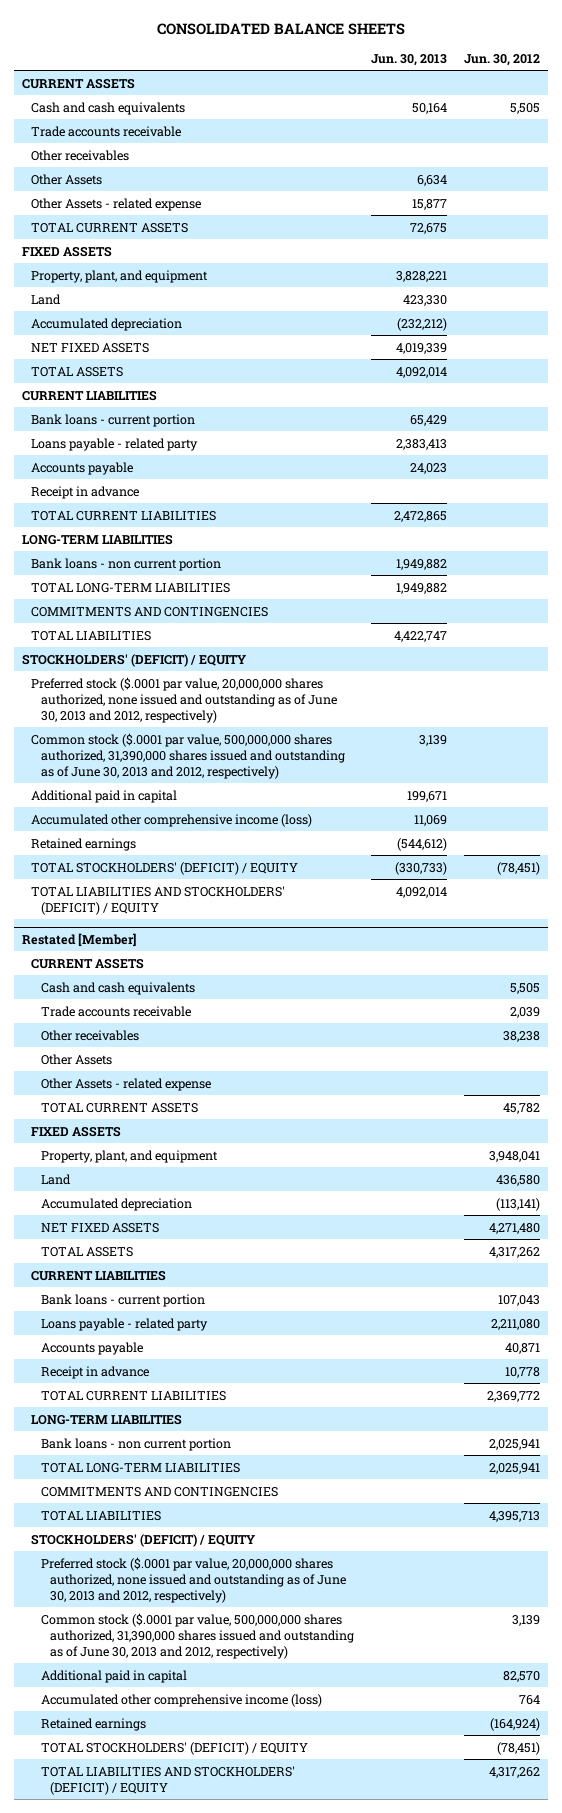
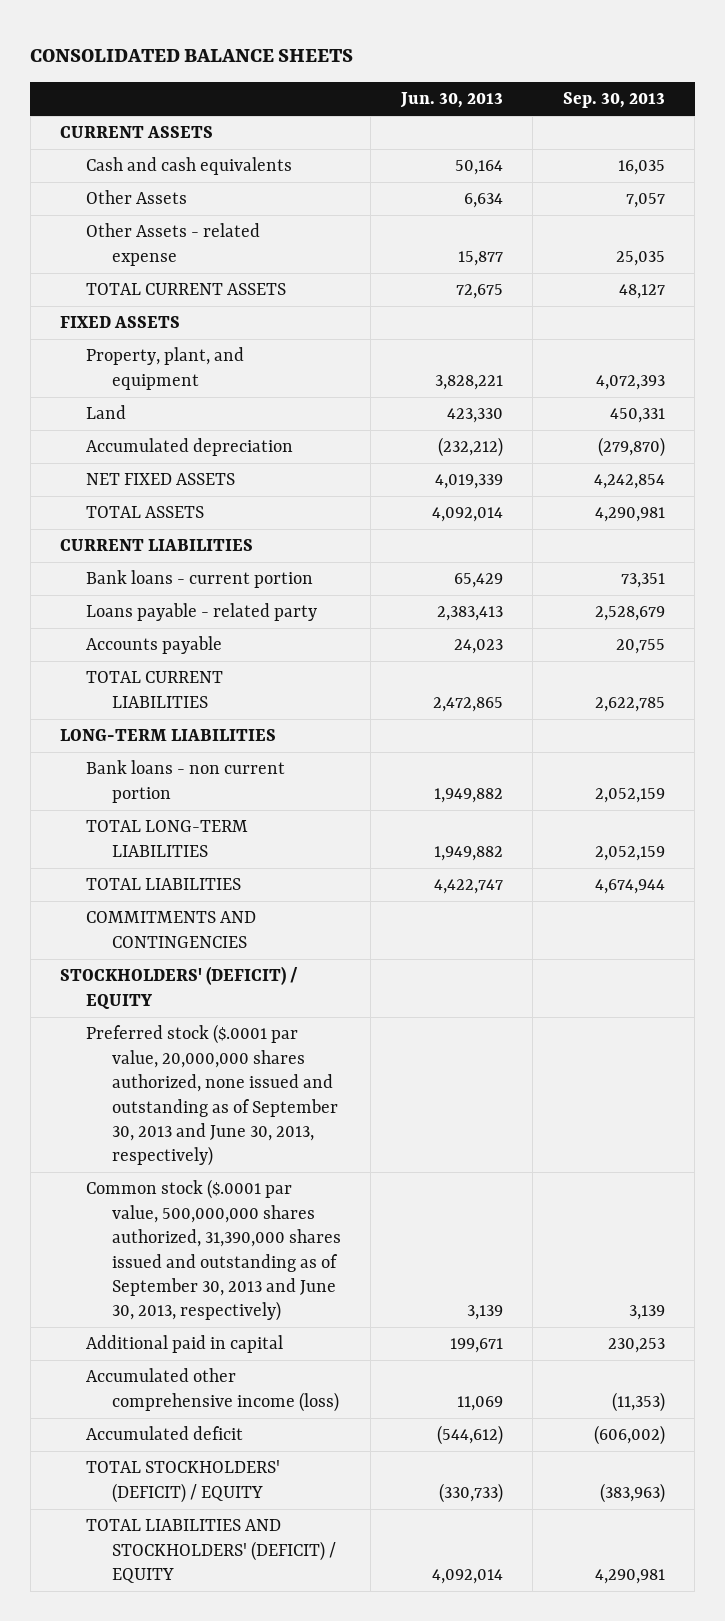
- | Jun. 30, 2013 | Jun. 30, 2012
+ | Jun. 30, 2013 | Sep. 30, 2013
- Trade accounts receivable
- Other receivables
- Receipt in advance
moved down: COMMITMENTS AND CONTINGENCIES
- Preferred stock ($.0001 par value, 20,000,000 shares authorized, none issued and outstanding as of June 30, 2013 and 2012, respectively)
- Common stock ($.0001 par value, 500,000,000 shares authorized, 31,390,000 shares issued and outstanding as of June 30, 2013 and 2012, respectively) | 3,139 |
+ Preferred stock ($.0001 par value, 20,000,000 shares authorized, none issued and outstanding as of September 30, 2013 and June 30, 2013, respectively)
+ Common stock ($.0001 par value, 500,000,000 shares authorized, 31,390,000 shares issued and outstanding as of September 30, 2013 and June 30, 2013, respectively) | 3,139 | 3,139
- Retained earnings | (544,612) |
+ Accumulated deficit | (544,612) | (606,002)
- Restated [Member]
- CURRENT ASSETS
- Cash and cash equivalents | | 5,505
- Trade accounts receivable | | 2,039
- Other receivables | | 38,238
- Other Assets
- Other Assets - related expense
- TOTAL CURRENT ASSETS | | 45,782
- FIXED ASSETS
- Property, plant, and equipment | | 3,948,041
- Land | | 436,580
- Accumulated depreciation | | (113,141)
- NET FIXED ASSETS | | 4,271,480
- TOTAL ASSETS | | 4,317,262
- CURRENT LIABILITIES
- Bank loans - current portion | | 107,043
- Loans payable - related party | | 2,211,080
- Accounts payable | | 40,871
- Receipt in advance | | 10,778
- TOTAL CURRENT LIABILITIES | | 2,369,772
- LONG-TERM LIABILITIES
- Bank loans - non current portion | | 2,025,941
- TOTAL LONG-TERM LIABILITIES | | 2,025,941
- COMMITMENTS AND CONTINGENCIES
- TOTAL LIABILITIES | | 4,395,713
- STOCKHOLDERS' (DEFICIT) / EQUITY
- Preferred stock ($.0001 par value, 20,000,000 shares authorized, none issued and outstanding as of June 30, 2013 and 2012, respectively)
- Common stock ($.0001 par value, 500,000,000 shares authorized, 31,390,000 shares issued and outstanding as of June 30, 2013 and 2012, respectively) | | 3,139
- Additional paid in capital | | 82,570
- Accumulated other comprehensive income (loss) | | 764
- Retained earnings | | (164,924)
- TOTAL STOCKHOLDERS' (DEFICIT) / EQUITY | | (78,451)
- TOTAL LIABILITIES AND STOCKHOLDERS' (DEFICIT) / EQUITY | | 4,317,262

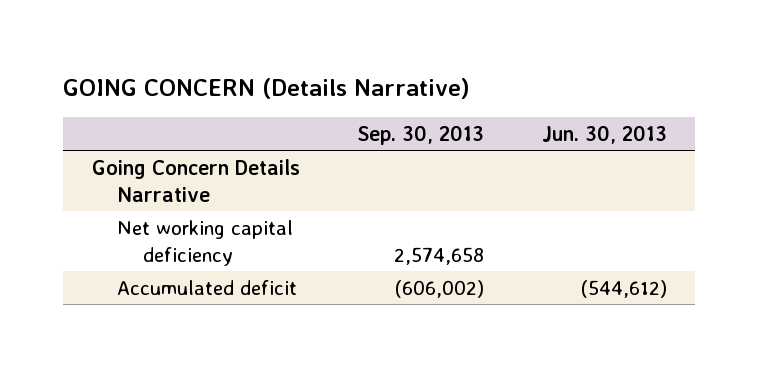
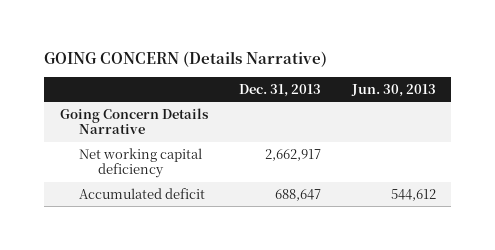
- | Sep. 30, 2013 | Jun. 30, 2013
+ | Dec. 31, 2013 | Jun. 30, 2013
- Accumulated deficit | (606,002) | (544,612)
+ Accumulated deficit | 688,647 | 544,612

